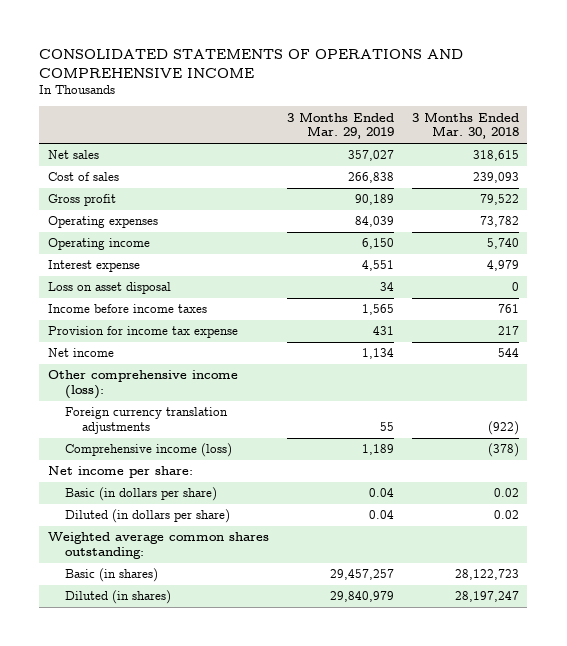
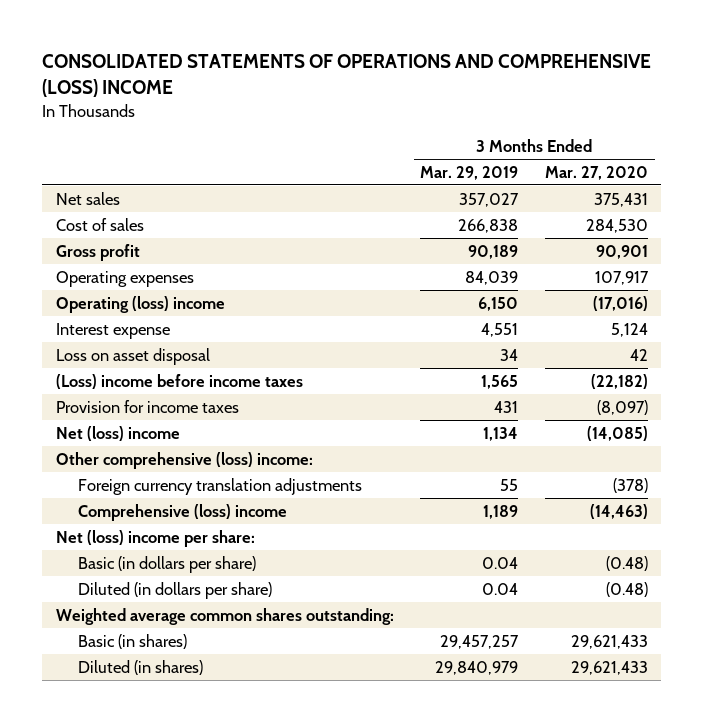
- CONSOLIDATED STATEMENTS OF OPERATIONS AND COMPREHENSIVE INCOME
+ CONSOLIDATED STATEMENTS OF OPERATIONS AND COMPREHENSIVE (LOSS) INCOME
- | 3 Months Ended Mar. 29, 2019 | 3 Months Ended Mar. 30, 2018
+ | 3 Months Ended Mar. 29, 2019 | 3 Months Ended Mar. 27, 2020
- Operating income | 6,150 | 5,740
+ Operating (loss) income | 6,150 | (17,016)
- Income before income taxes | 1,565 | 761
- Provision for income tax expense | 431 | 217
- Net income | 1,134 | 544
- Other comprehensive income (loss):
+ (Loss) income before income taxes | 1,565 | (22,182)
+ Provision for income taxes | 431 | (8,097)
+ Net (loss) income | 1,134 | (14,085)
+ Other comprehensive (loss) income:
- Comprehensive income (loss) | 1,189 | (378)
- Net income per share:
+ Comprehensive (loss) income | 1,189 | (14,463)
+ Net (loss) income per share:

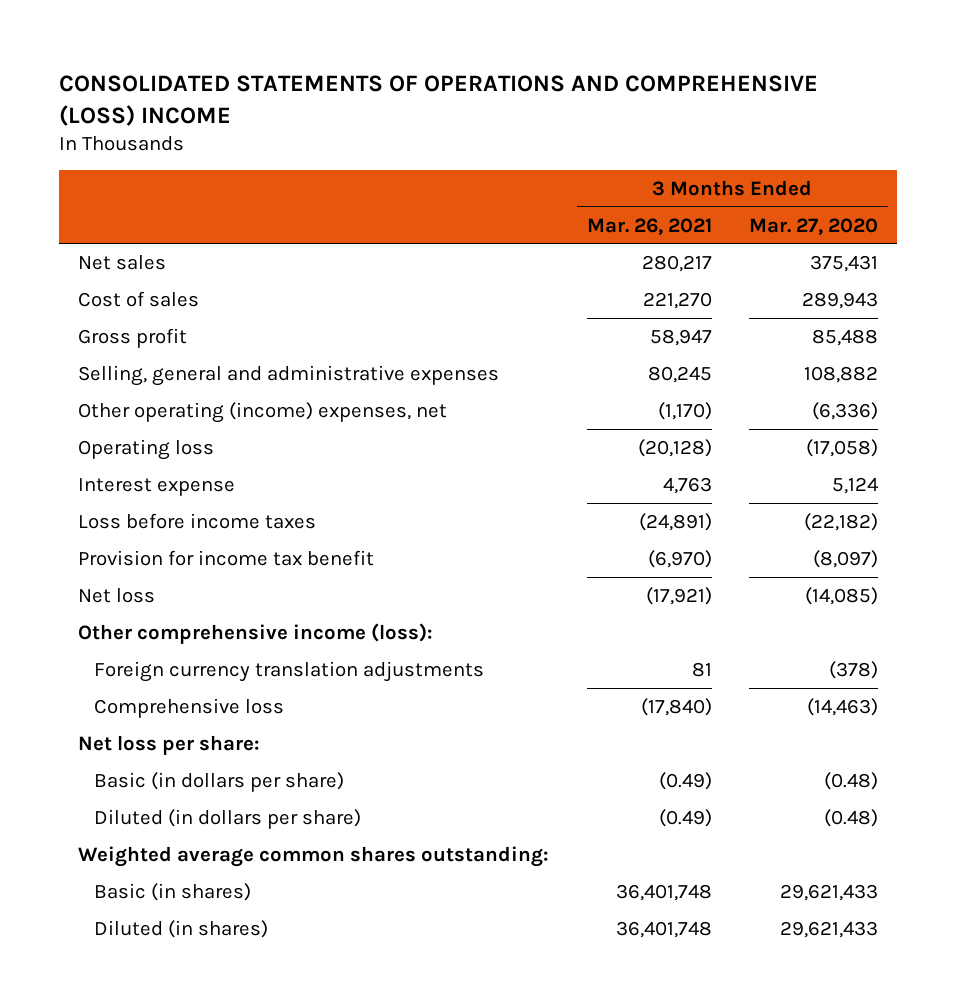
- | 3 Months Ended Mar. 29, 2019 | 3 Months Ended Mar. 27, 2020
+ | 3 Months Ended Mar. 26, 2021 | 3 Months Ended Mar. 27, 2020
- Cost of sales | 266,838 | 284,530
- Gross profit | 90,189 | 90,901
- Operating expenses | 84,039 | 107,917
- Operating (loss) income | 6,150 | (17,016)
+ Cost of sales | 221,270 | 289,943
+ Gross profit | 58,947 | 85,488
+ Selling, general and administrative expenses | 80,245 | 108,882
+ Other operating (income) expenses, net | (1,170) | (6,336)
+ Operating loss | (20,128) | (17,058)
- Loss on asset disposal | 34 | 42
- (Loss) income before income taxes | 1,565 | (22,182)
- Provision for income taxes | 431 | (8,097)
- Net (loss) income | 1,134 | (14,085)
- Other comprehensive (loss) income:
+ Loss before income taxes | (24,891) | (22,182)
+ Provision for income tax benefit | (6,970) | (8,097)
+ Net loss | (17,921) | (14,085)
+ Other comprehensive income (loss):
- Comprehensive (loss) income | 1,189 | (14,463)
- Net (loss) income per share:
+ Comprehensive loss | (17,840) | (14,463)
+ Net loss per share:

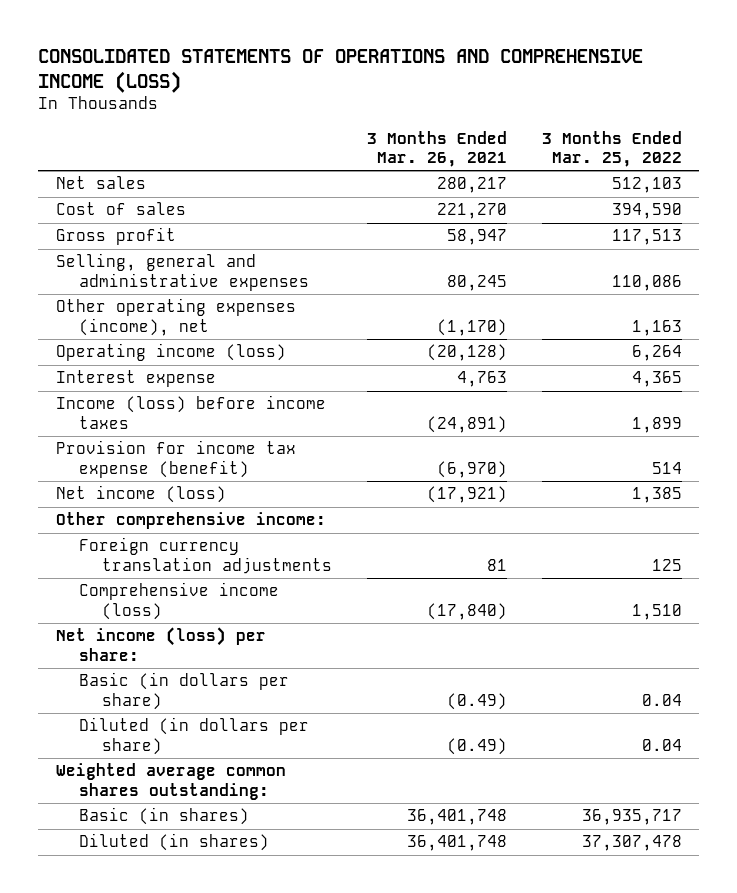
- CONSOLIDATED STATEMENTS OF OPERATIONS AND COMPREHENSIVE (LOSS) INCOME
+ CONSOLIDATED STATEMENTS OF OPERATIONS AND COMPREHENSIVE INCOME (LOSS)
- | 3 Months Ended Mar. 26, 2021 | 3 Months Ended Mar. 27, 2020
+ | 3 Months Ended Mar. 26, 2021 | 3 Months Ended Mar. 25, 2022
- Other operating (income) expenses, net | (1,170) | (6,336)
- Operating loss | (20,128) | (17,058)
+ Other operating expenses (income), net | (1,170) | 1,163
+ Operating income (loss) | (20,128) | 6,264
- Loss before income taxes | (24,891) | (22,182)
- Provision for income tax benefit | (6,970) | (8,097)
- Net loss | (17,921) | (14,085)
- Other comprehensive income (loss):
+ Income (loss) before income taxes | (24,891) | 1,899
+ Provision for income tax expense (benefit) | (6,970) | 514
+ Net income (loss) | (17,921) | 1,385
+ Other comprehensive income:
- Comprehensive loss | (17,840) | (14,463)
- Net loss per share:
+ Comprehensive income (loss) | (17,840) | 1,510
+ Net income (loss) per share:

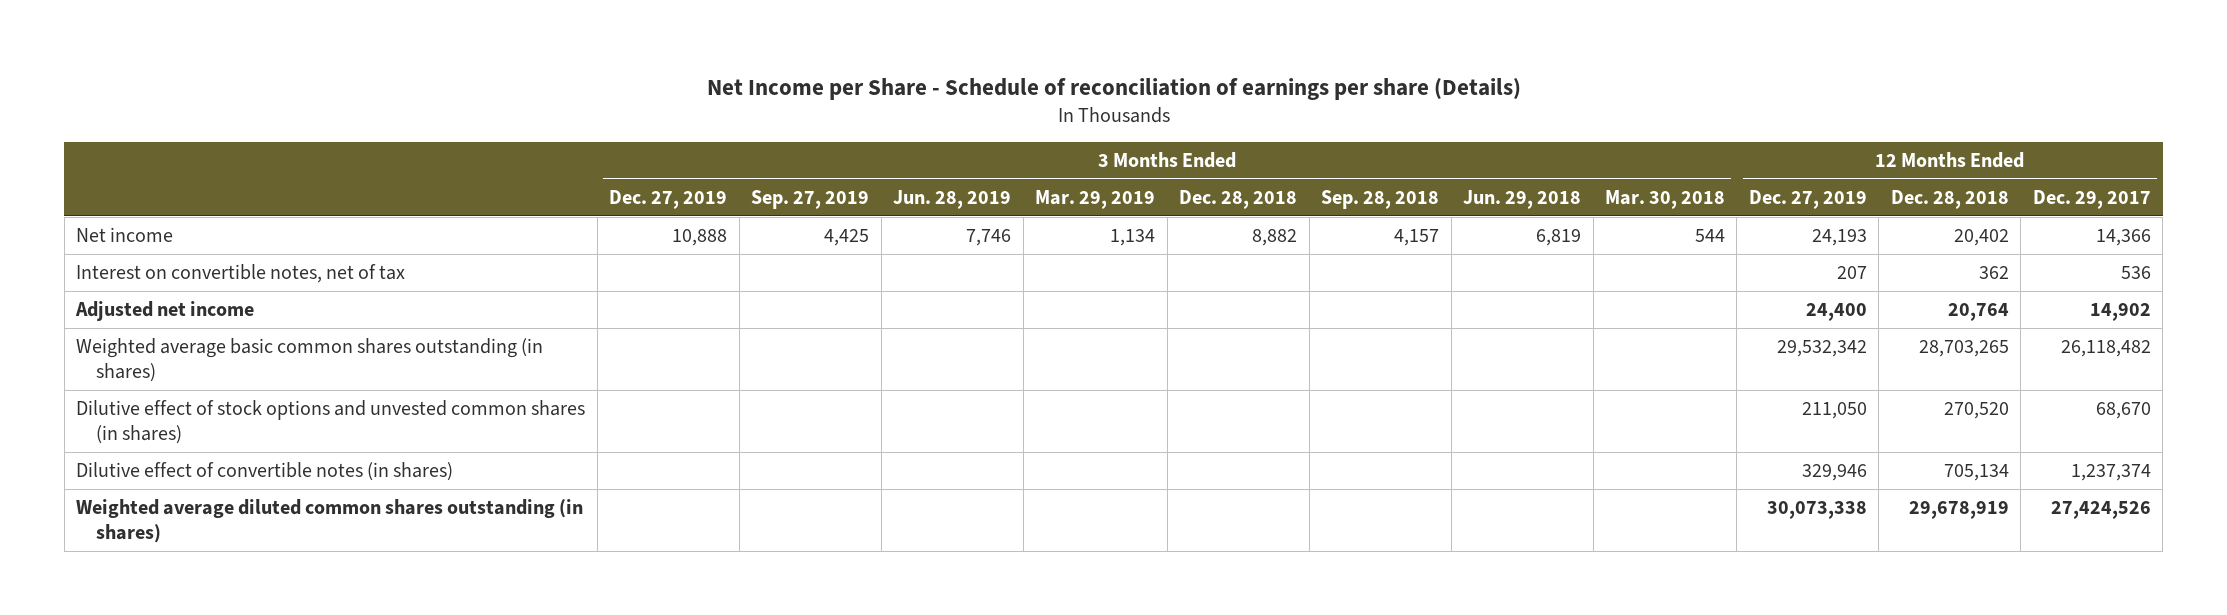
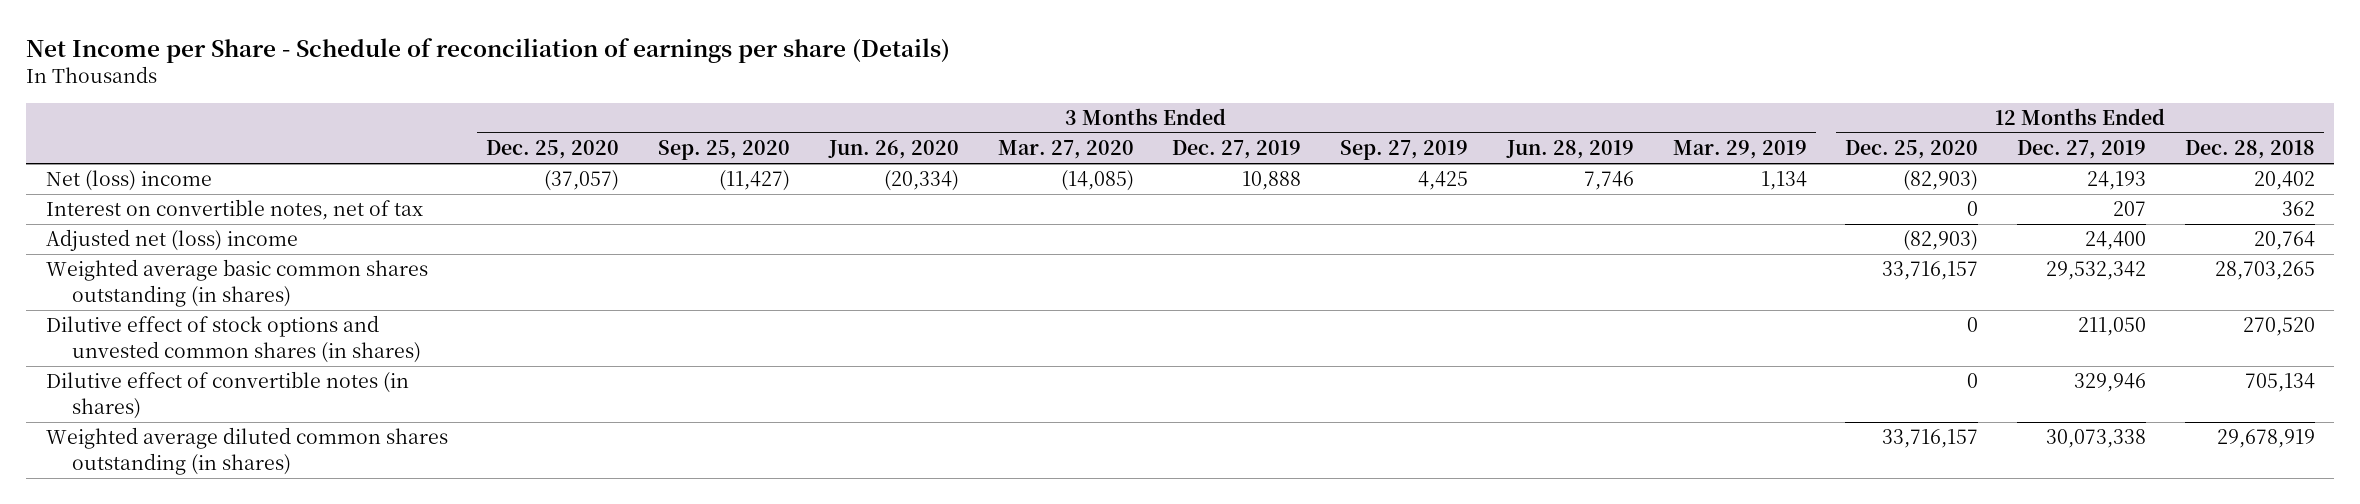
- | 3 Months Ended Dec. 27, 2019 | 3 Months Ended Sep. 27, 2019 | 3 Months Ended Jun. 28, 2019 | 3 Months Ended Mar. 29, 2019 | 3 Months Ended Dec. 28, 2018 | 3 Months Ended Sep. 28, 2018 | 3 Months Ended Jun. 29, 2018 | 3 Months Ended Mar. 30, 2018 | 12 Months Ended Dec. 27, 2019 | 12 Months Ended Dec. 28, 2018 | 12 Months Ended Dec. 29, 2017
+ | 3 Months Ended Dec. 25, 2020 | 3 Months Ended Sep. 25, 2020 | 3 Months Ended Jun. 26, 2020 | 3 Months Ended Mar. 27, 2020 | 3 Months Ended Dec. 27, 2019 | 3 Months Ended Sep. 27, 2019 | 3 Months Ended Jun. 28, 2019 | 3 Months Ended Mar. 29, 2019 | 12 Months Ended Dec. 25, 2020 | 12 Months Ended Dec. 27, 2019 | 12 Months Ended Dec. 28, 2018
- Net income | 10,888 | 4,425 | 7,746 | 1,134 | 8,882 | 4,157 | 6,819 | 544 | 24,193 | 20,402 | 14,366
+ Net (loss) income | (37,057) | (11,427) | (20,334) | (14,085) | 10,888 | 4,425 | 7,746 | 1,134 | (82,903) | 24,193 | 20,402
- Adjusted net income | | | | | | | | | 24,400 | 20,764 | 14,902
+ Adjusted net (loss) income | | | | | | | | | (82,903) | 24,400 | 20,764

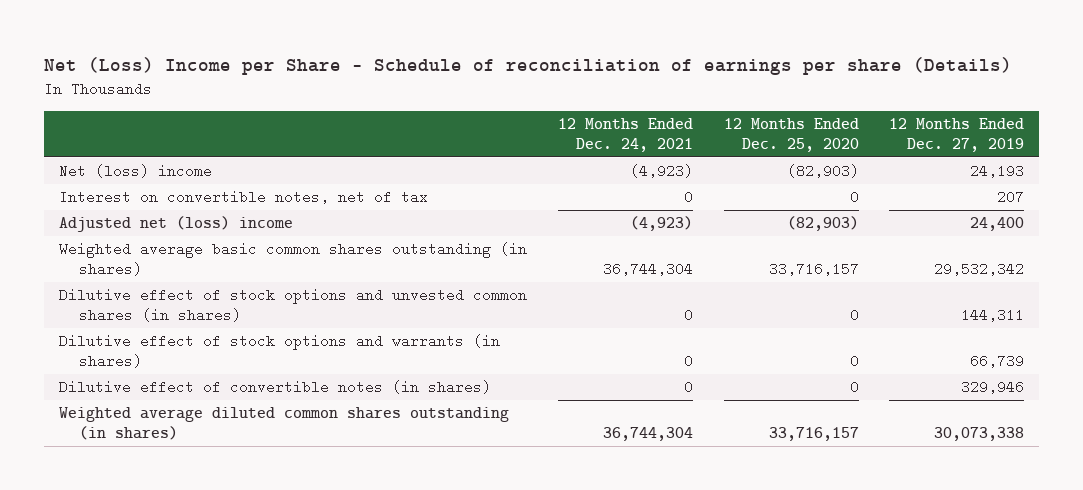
- Net Income per Share - Schedule of reconciliation of earnings per share (Details)
+ Net (Loss) Income per Share - Schedule of reconciliation of earnings per share (Details)
- | 3 Months Ended Dec. 25, 2020 | 3 Months Ended Sep. 25, 2020 | 3 Months Ended Jun. 26, 2020 | 3 Months Ended Mar. 27, 2020 | 3 Months Ended Dec. 27, 2019 | 3 Months Ended Sep. 27, 2019 | 3 Months Ended Jun. 28, 2019 | 3 Months Ended Mar. 29, 2019 | 12 Months Ended Dec. 25, 2020 | 12 Months Ended Dec. 27, 2019 | 12 Months Ended Dec. 28, 2018
+ | 12 Months Ended Dec. 24, 2021 | 12 Months Ended Dec. 25, 2020 | 12 Months Ended Dec. 27, 2019
- Dilutive effect of stock options and unvested common shares (in shares) | | | | | | | | | 0 | 211,050 | 270,520
+ Dilutive effect of stock options and unvested common shares (in shares) | 0 | 0 | 144,311
+ Dilutive effect of stock options and warrants (in shares) | 0 | 0 | 66,739

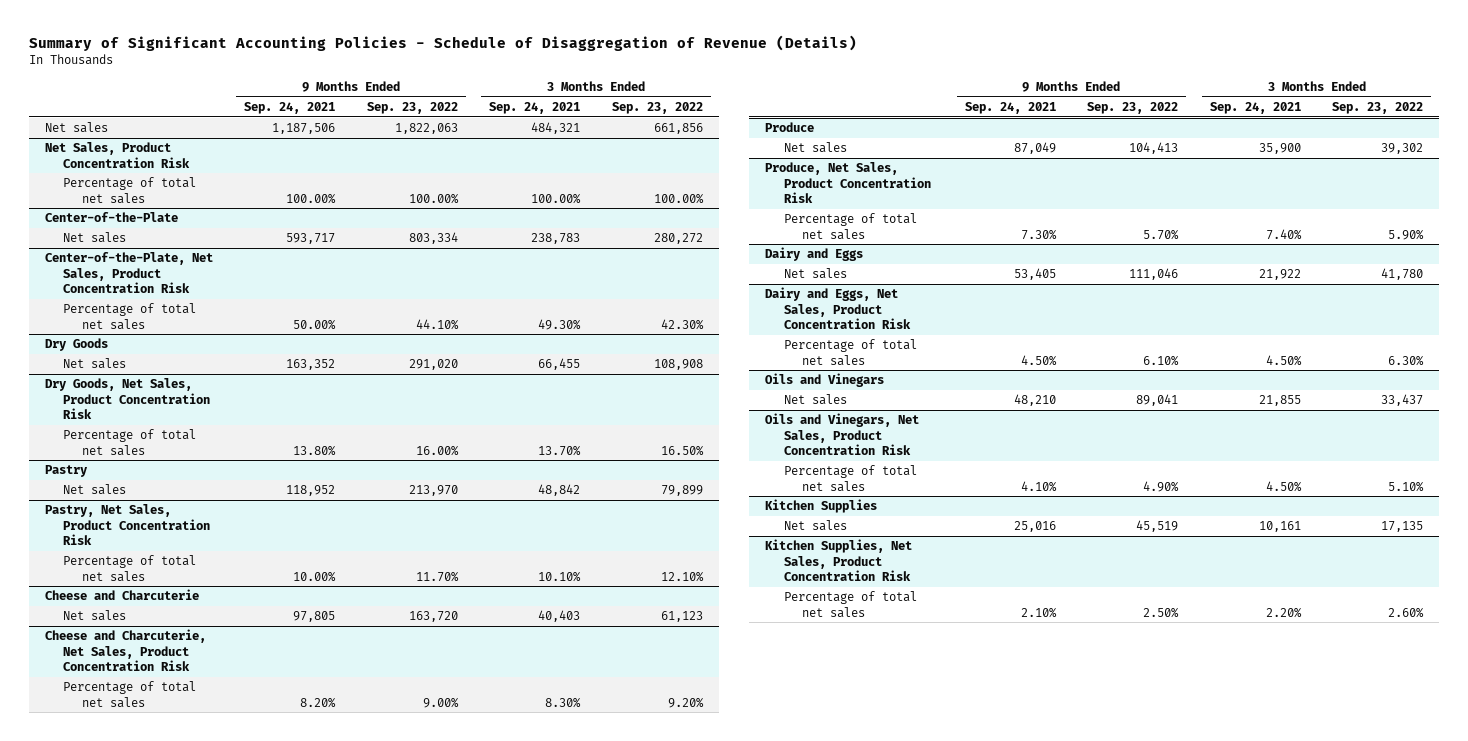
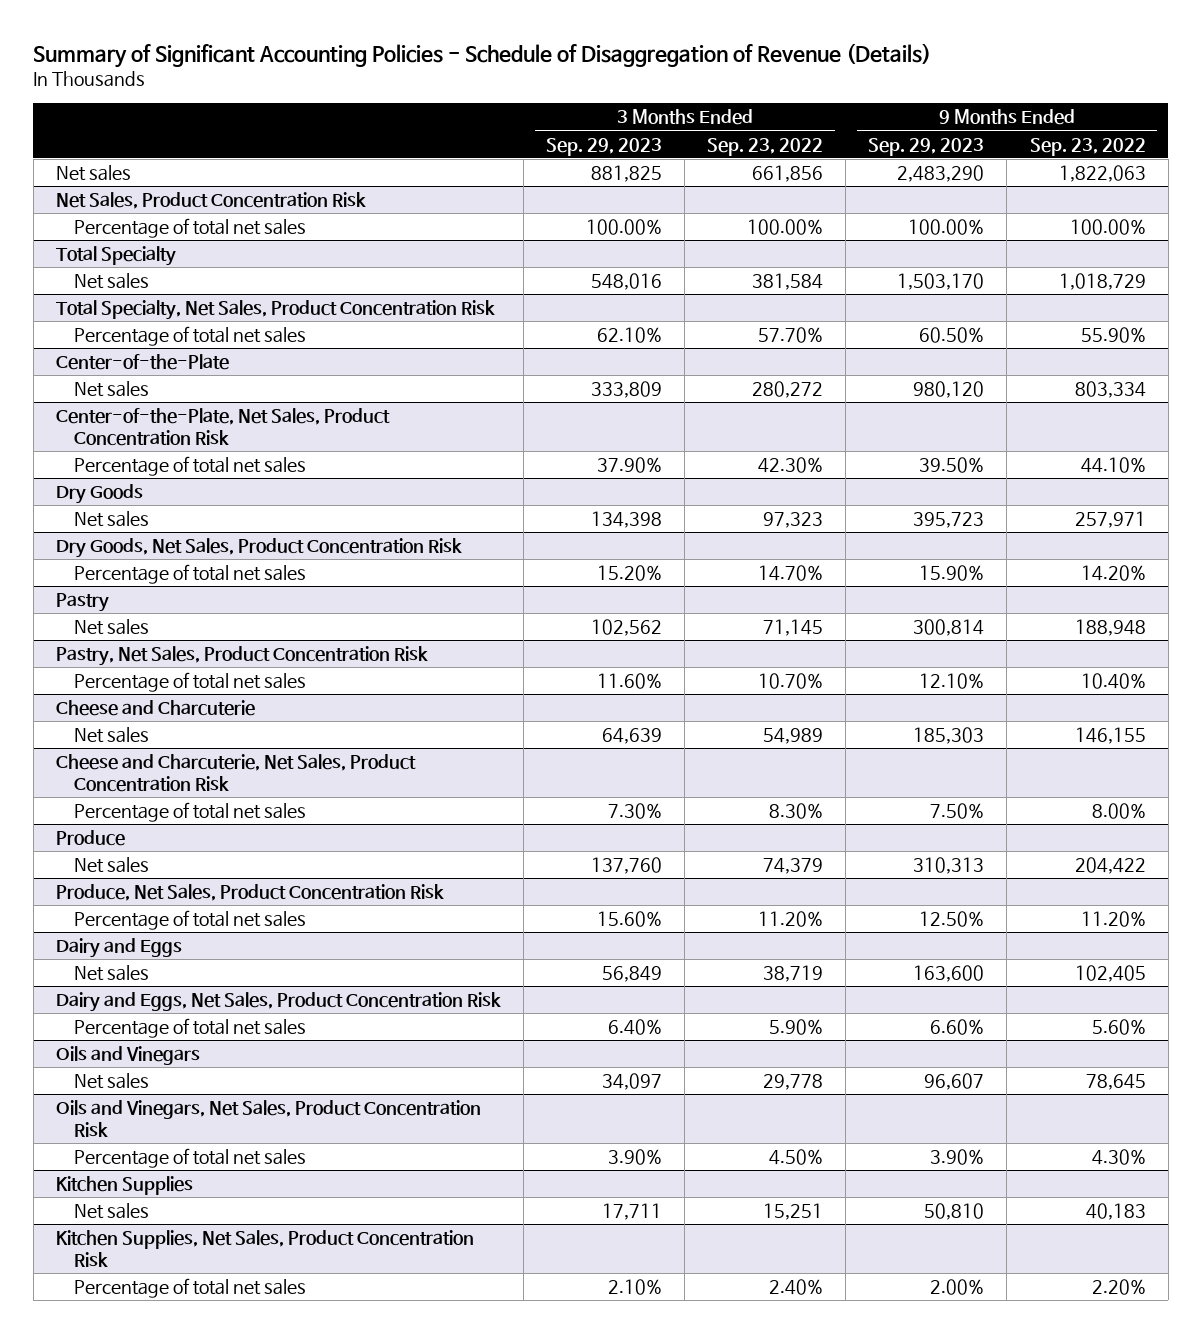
- | 9 Months Ended Sep. 24, 2021 | 9 Months Ended Sep. 23, 2022 | 3 Months Ended Sep. 24, 2021 | 3 Months Ended Sep. 23, 2022
+ | 3 Months Ended Sep. 29, 2023 | 3 Months Ended Sep. 23, 2022 | 9 Months Ended Sep. 29, 2023 | 9 Months Ended Sep. 23, 2022
+ Total Specialty
+ Net sales | 548,016 | 381,584 | 1,503,170 | 1,018,729
+ Total Specialty, Net Sales, Product Concentration Risk
+ Percentage of total net sales | 62.10% | 57.70% | 60.50% | 55.90%
@ Dry Goods
- Net sales | 163,352 | 291,020 | 66,455 | 108,908
+ Net sales | 134,398 | 97,323 | 395,723 | 257,971
@ Dry Goods, Net Sales, Product Concentration Risk
- Percentage of total net sales | 13.80% | 16.00% | 13.70% | 16.50%
+ Percentage of total net sales | 15.20% | 14.70% | 15.90% | 14.20%
@ Pastry
- Net sales | 118,952 | 213,970 | 48,842 | 79,899
+ Net sales | 102,562 | 71,145 | 300,814 | 188,948
@ Pastry, Net Sales, Product Concentration Risk
- Percentage of total net sales | 10.00% | 11.70% | 10.10% | 12.10%
+ Percentage of total net sales | 11.60% | 10.70% | 12.10% | 10.40%
@ Cheese and Charcuterie
- Net sales | 97,805 | 163,720 | 40,403 | 61,123
+ Net sales | 64,639 | 54,989 | 185,303 | 146,155
@ Cheese and Charcuterie, Net Sales, Product Concentration Risk
- Percentage of total net sales | 8.20% | 9.00% | 8.30% | 9.20%
+ Percentage of total net sales | 7.30% | 8.30% | 7.50% | 8.00%
@ Produce
- Net sales | 87,049 | 104,413 | 35,900 | 39,302
+ Net sales | 137,760 | 74,379 | 310,313 | 204,422
@ Produce, Net Sales, Product Concentration Risk
- Percentage of total net sales | 7.30% | 5.70% | 7.40% | 5.90%
+ Percentage of total net sales | 15.60% | 11.20% | 12.50% | 11.20%
@ Dairy and Eggs
- Net sales | 53,405 | 111,046 | 21,922 | 41,780
+ Net sales | 56,849 | 38,719 | 163,600 | 102,405
@ Dairy and Eggs, Net Sales, Product Concentration Risk
- Percentage of total net sales | 4.50% | 6.10% | 4.50% | 6.30%
+ Percentage of total net sales | 6.40% | 5.90% | 6.60% | 5.60%
@ Oils and Vinegars
- Net sales | 48,210 | 89,041 | 21,855 | 33,437
+ Net sales | 34,097 | 29,778 | 96,607 | 78,645
@ Oils and Vinegars, Net Sales, Product Concentration Risk
- Percentage of total net sales | 4.10% | 4.90% | 4.50% | 5.10%
+ Percentage of total net sales | 3.90% | 4.50% | 3.90% | 4.30%
@ Kitchen Supplies
- Net sales | 25,016 | 45,519 | 10,161 | 17,135
+ Net sales | 17,711 | 15,251 | 50,810 | 40,183
@ Kitchen Supplies, Net Sales, Product Concentration Risk
- Percentage of total net sales | 2.10% | 2.50% | 2.20% | 2.60%
+ Percentage of total net sales | 2.10% | 2.40% | 2.00% | 2.20%

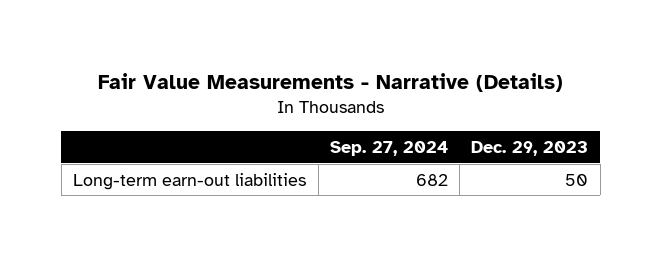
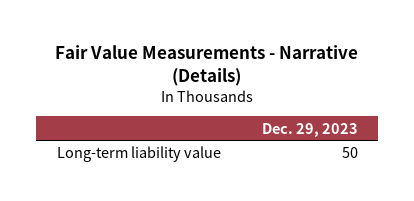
- | Sep. 27, 2024 | Dec. 29, 2023
+ | Dec. 29, 2023
- Long-term earn-out liabilities | 682 | 50
+ Long-term liability value | 50

